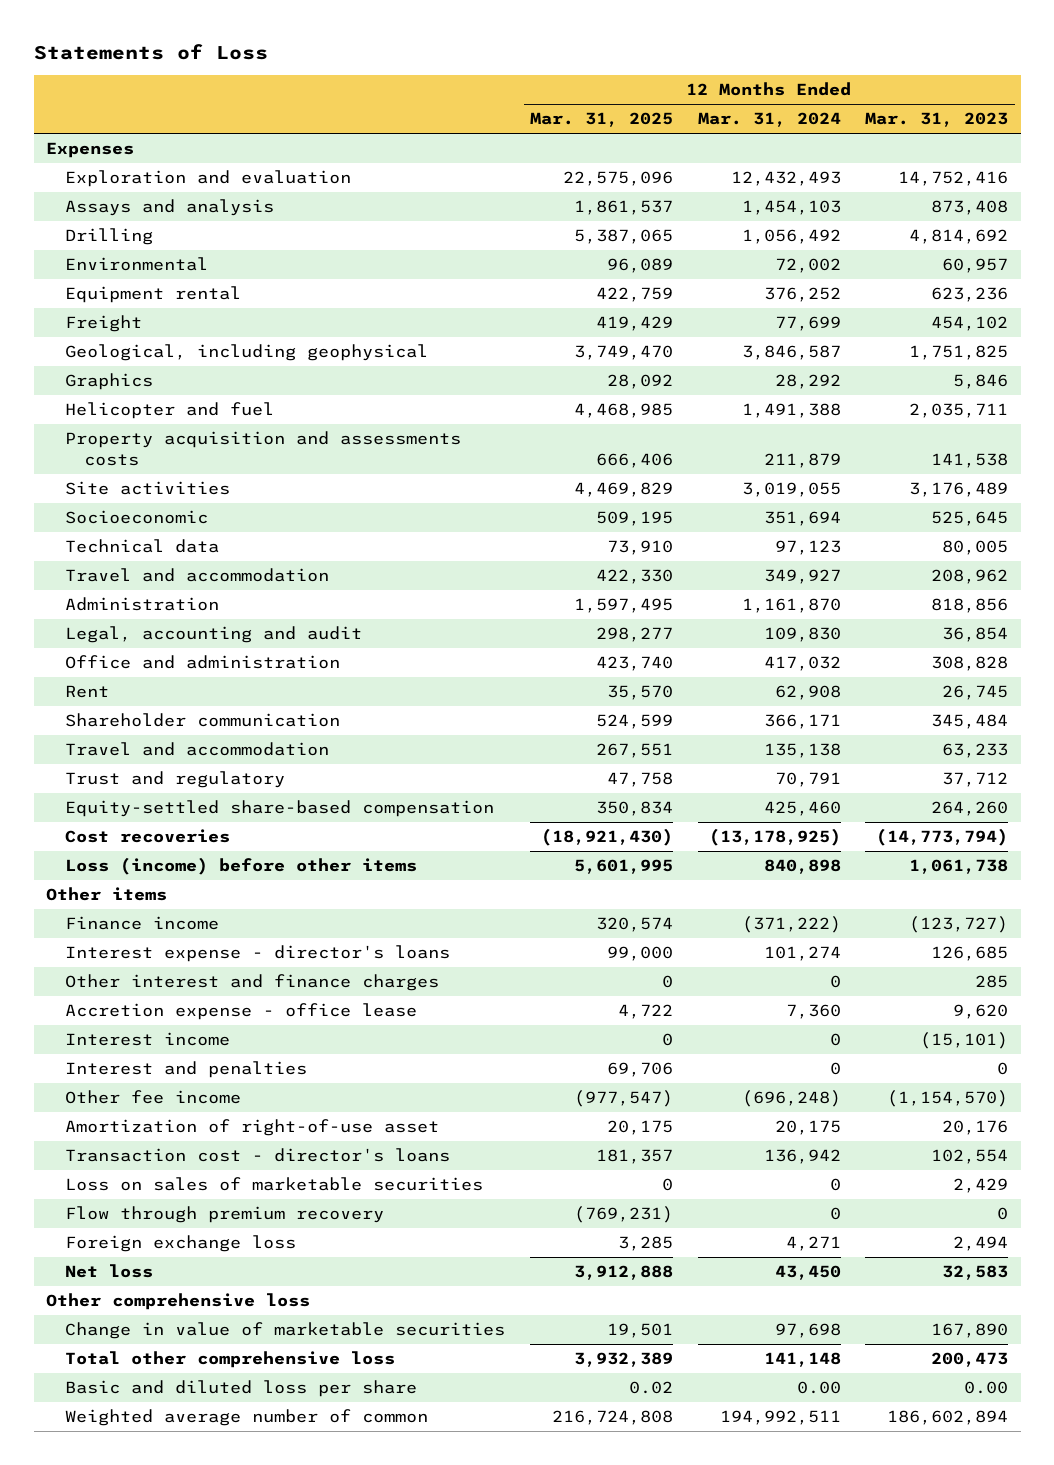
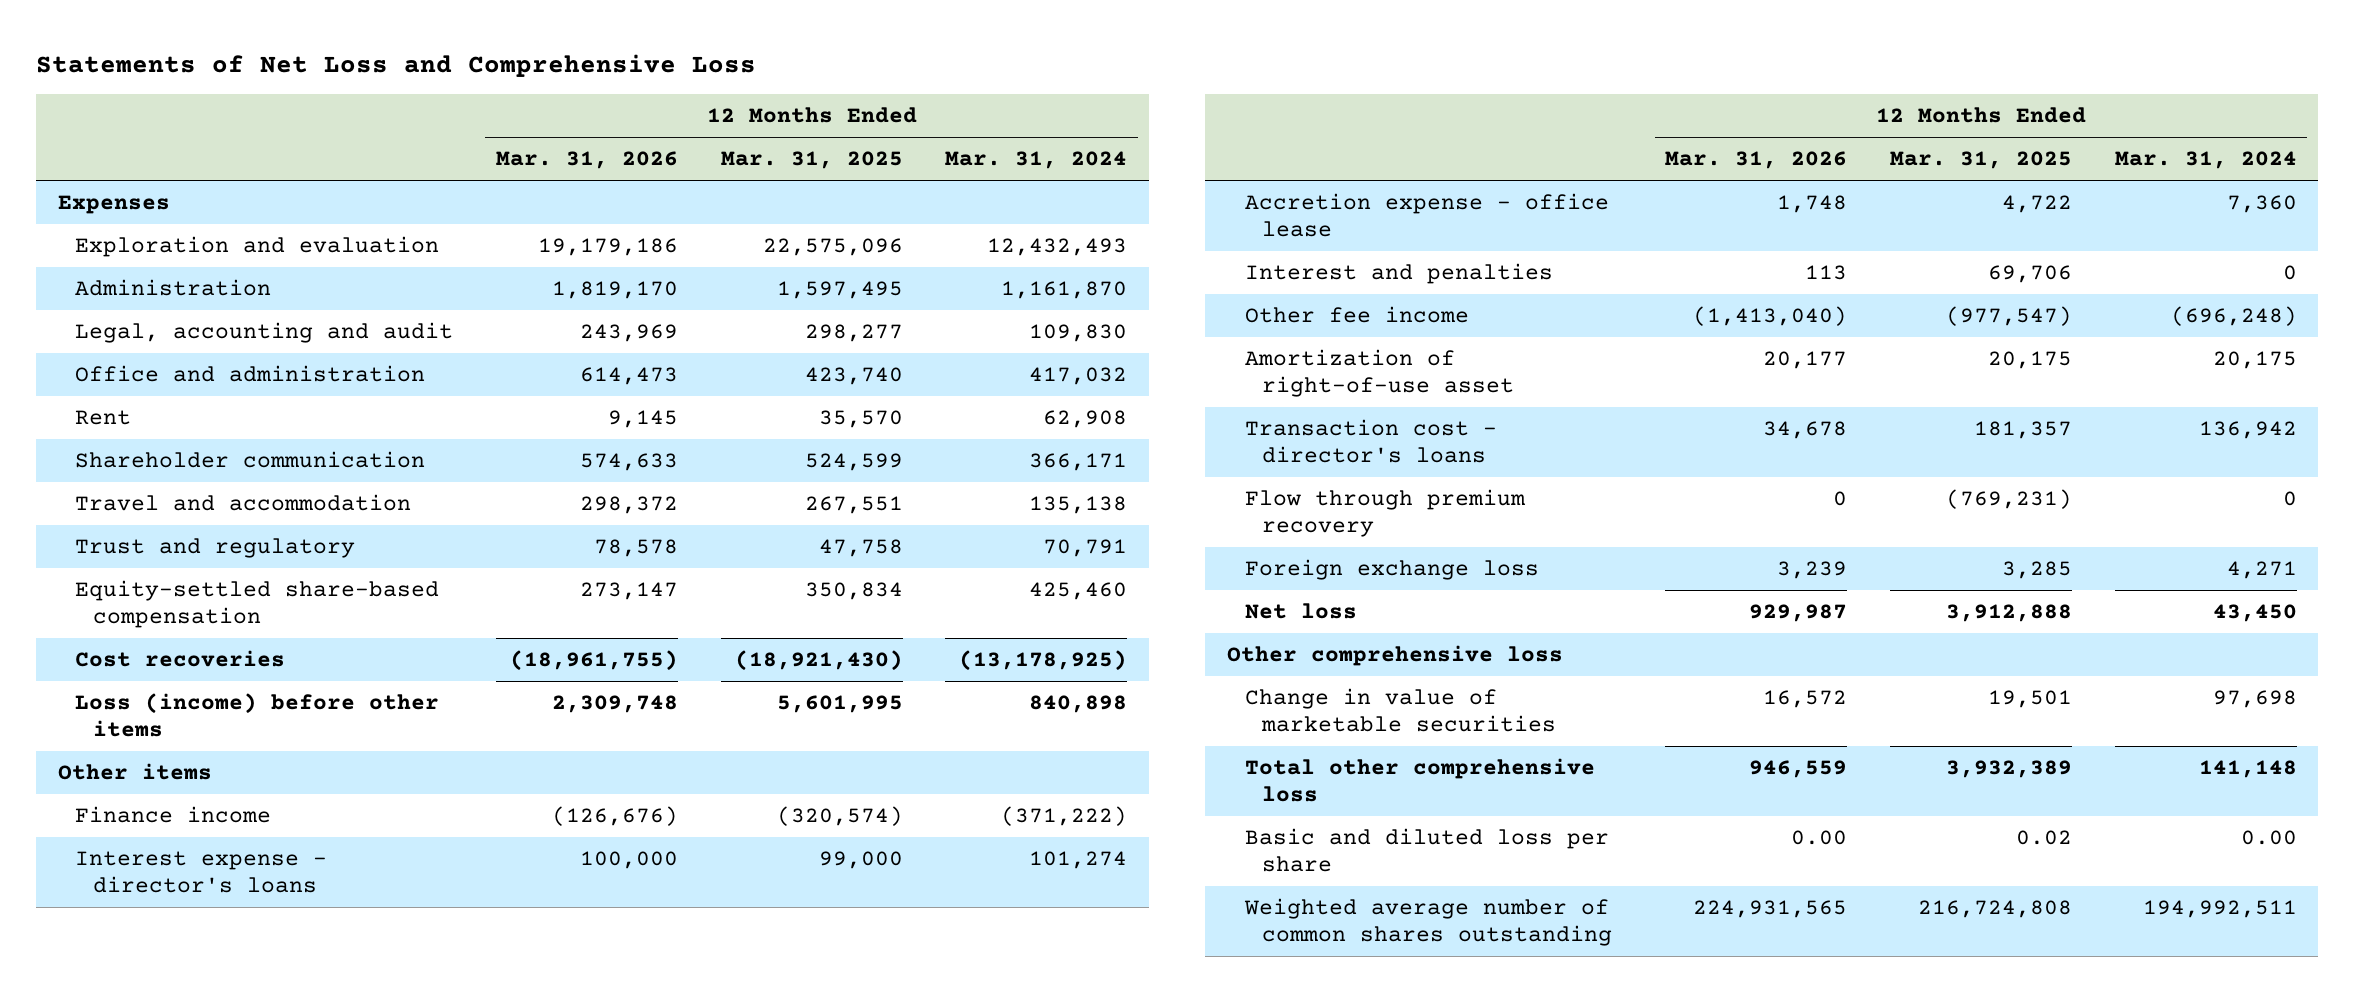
- Statements of Loss
+ Statements of Net Loss and Comprehensive Loss
- | 12 Months Ended Mar. 31, 2025 | 12 Months Ended Mar. 31, 2024 | 12 Months Ended Mar. 31, 2023
+ | 12 Months Ended Mar. 31, 2026 | 12 Months Ended Mar. 31, 2025 | 12 Months Ended Mar. 31, 2024
- Assays and analysis | 1,861,537 | 1,454,103 | 873,408
- Drilling | 5,387,065 | 1,056,492 | 4,814,692
- Environmental | 96,089 | 72,002 | 60,957
- Equipment rental | 422,759 | 376,252 | 623,236
- Freight | 419,429 | 77,699 | 454,102
- Geological, including geophysical | 3,749,470 | 3,846,587 | 1,751,825
- Graphics | 28,092 | 28,292 | 5,846
- Helicopter and fuel | 4,468,985 | 1,491,388 | 2,035,711
- Property acquisition and assessments costs | 666,406 | 211,879 | 141,538
- Site activities | 4,469,829 | 3,019,055 | 3,176,489
- Socioeconomic | 509,195 | 351,694 | 525,645
- Technical data | 73,910 | 97,123 | 80,005
- Travel and accommodation | 422,330 | 349,927 | 208,962
- Finance income | 320,574 | (371,222) | (123,727)
+ Finance income | (126,676) | (320,574) | (371,222)
- Other interest and finance charges | 0 | 0 | 285
- Interest income | 0 | 0 | (15,101)
- Loss on sales of marketable securities | 0 | 0 | 2,429
- Weighted average number of common | 216,724,808 | 194,992,511 | 186,602,894
+ Weighted average number of common shares outstanding | 224,931,565 | 216,724,808 | 194,992,511

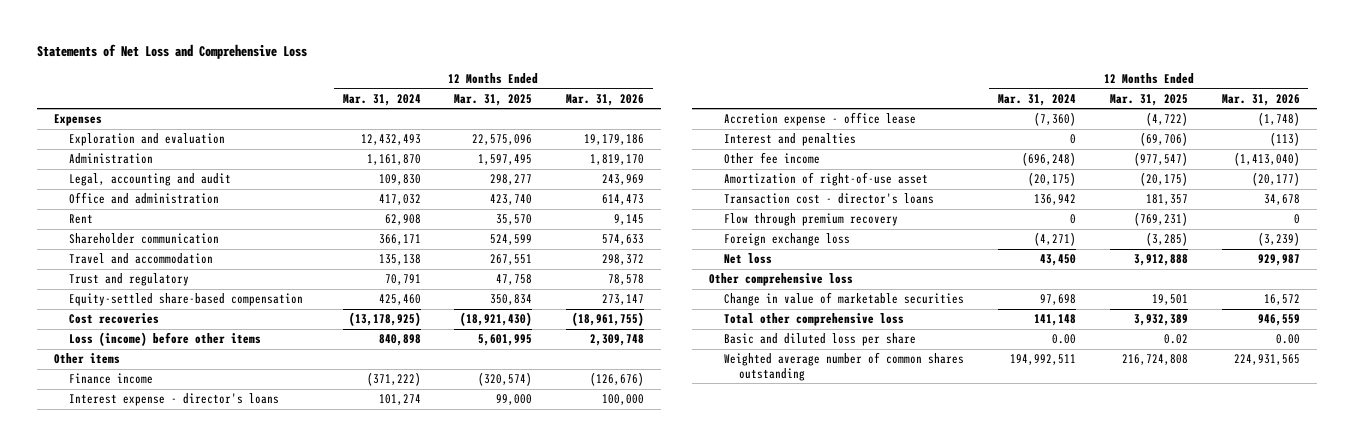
- | 12 Months Ended Mar. 31, 2026 | 12 Months Ended Mar. 31, 2025 | 12 Months Ended Mar. 31, 2024
+ | 12 Months Ended Mar. 31, 2024 | 12 Months Ended Mar. 31, 2025 | 12 Months Ended Mar. 31, 2026
- Accretion expense - office lease | 1,748 | 4,722 | 7,360
- Interest and penalties | 113 | 69,706 | 0
+ Accretion expense - office lease | (7,360) | (4,722) | (1,748)
+ Interest and penalties | 0 | (69,706) | (113)
- Amortization of right-of-use asset | 20,177 | 20,175 | 20,175
+ Amortization of right-of-use asset | (20,175) | (20,175) | (20,177)
- Foreign exchange loss | 3,239 | 3,285 | 4,271
+ Foreign exchange loss | (4,271) | (3,285) | (3,239)

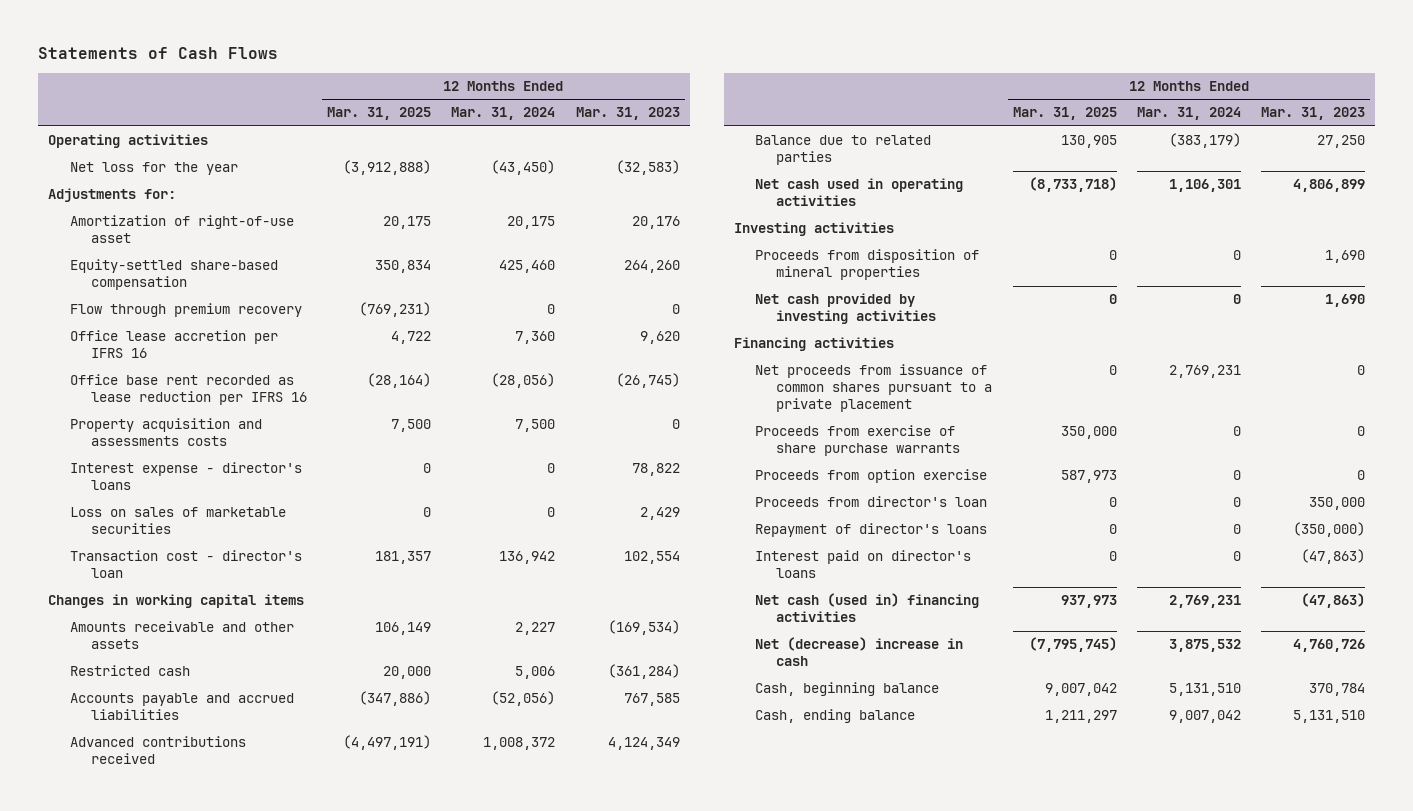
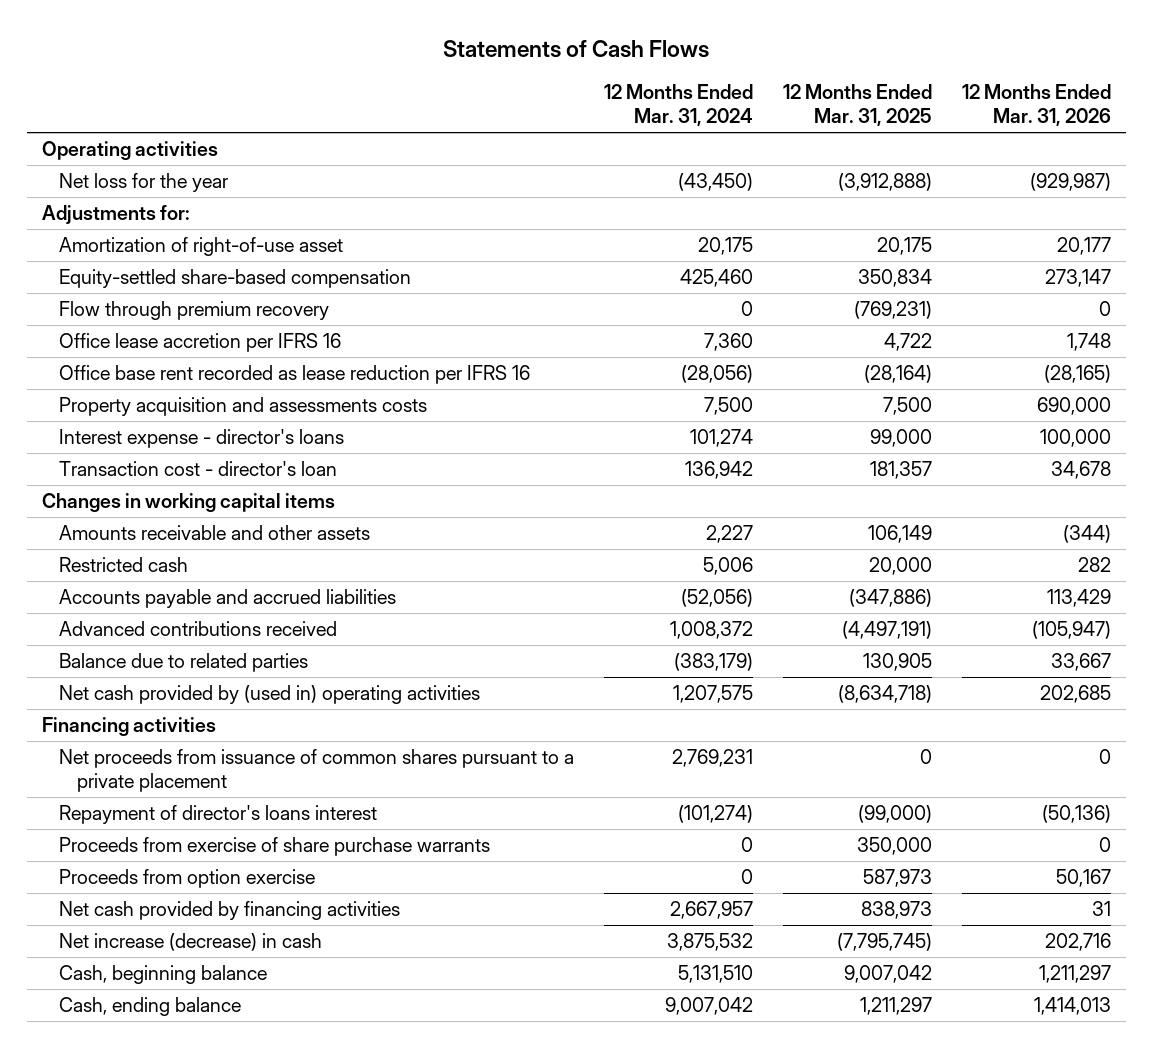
- | 12 Months Ended Mar. 31, 2025 | 12 Months Ended Mar. 31, 2024 | 12 Months Ended Mar. 31, 2023
+ | 12 Months Ended Mar. 31, 2024 | 12 Months Ended Mar. 31, 2025 | 12 Months Ended Mar. 31, 2026
- Interest expense - director's loans | 0 | 0 | 78,822
- Loss on sales of marketable securities | 0 | 0 | 2,429
+ Interest expense - director's loans | 101,274 | 99,000 | 100,000
- Net cash used in operating activities | (8,733,718) | 1,106,301 | 4,806,899
- Investing activities
- Proceeds from disposition of mineral properties | 0 | 0 | 1,690
- Net cash provided by investing activities | 0 | 0 | 1,690
+ Net cash provided by (used in) operating activities | 1,207,575 | (8,634,718) | 202,685
+ Repayment of director's loans interest | (101,274) | (99,000) | (50,136)
- Proceeds from director's loan | 0 | 0 | 350,000
- Repayment of director's loans | 0 | 0 | (350,000)
- Interest paid on director's loans | 0 | 0 | (47,863)
- Net cash (used in) financing activities | 937,973 | 2,769,231 | (47,863)
- Net (decrease) increase in cash | (7,795,745) | 3,875,532 | 4,760,726
+ Net cash provided by financing activities | 2,667,957 | 838,973 | 31
+ Net increase (decrease) in cash | 3,875,532 | (7,795,745) | 202,716

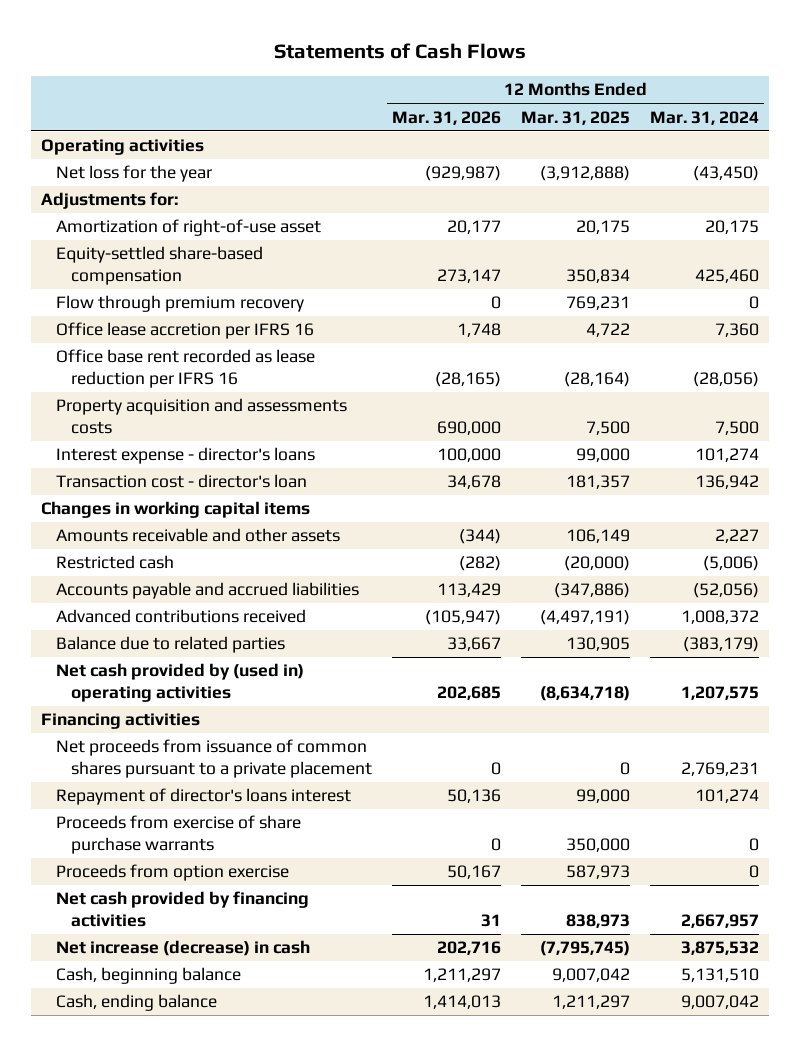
- | 12 Months Ended Mar. 31, 2024 | 12 Months Ended Mar. 31, 2025 | 12 Months Ended Mar. 31, 2026
+ | 12 Months Ended Mar. 31, 2026 | 12 Months Ended Mar. 31, 2025 | 12 Months Ended Mar. 31, 2024
- Flow through premium recovery | 0 | (769,231) | 0
+ Flow through premium recovery | 0 | 769,231 | 0
- Restricted cash | 5,006 | 20,000 | 282
+ Restricted cash | (282) | (20,000) | (5,006)
- Repayment of director's loans interest | (101,274) | (99,000) | (50,136)
+ Repayment of director's loans interest | 50,136 | 99,000 | 101,274

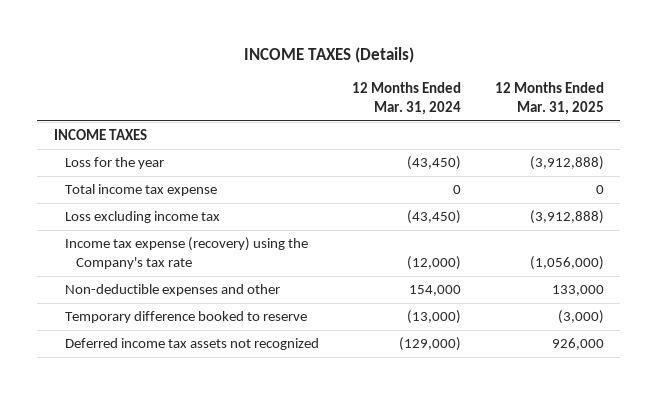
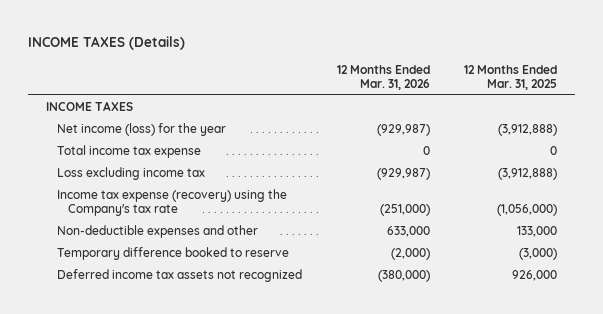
- | 12 Months Ended Mar. 31, 2024 | 12 Months Ended Mar. 31, 2025
+ | 12 Months Ended Mar. 31, 2026 | 12 Months Ended Mar. 31, 2025
- Loss for the year | (43,450) | (3,912,888)
+ Net income (loss) for the year | (929,987) | (3,912,888)

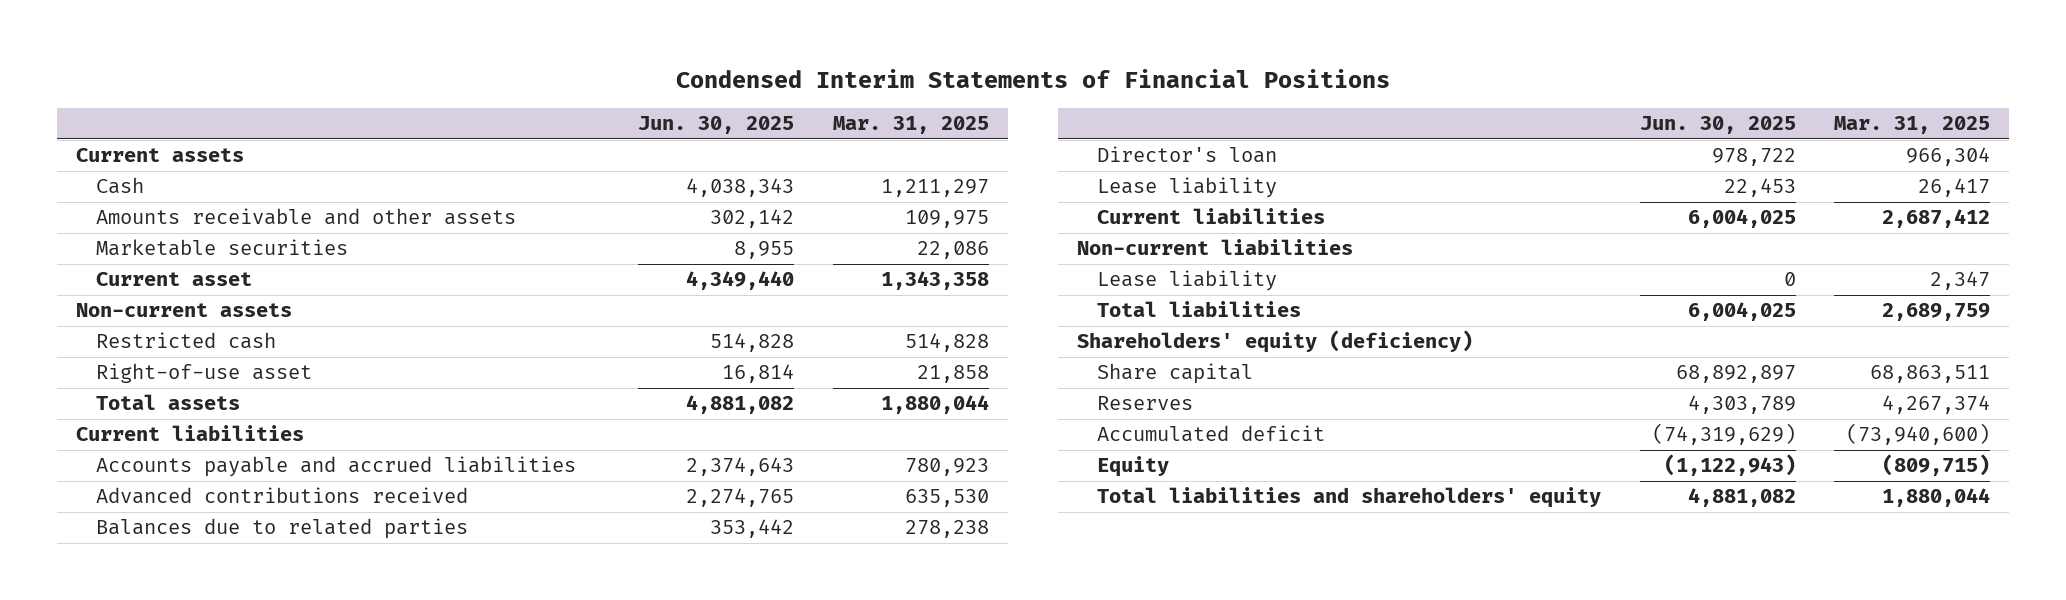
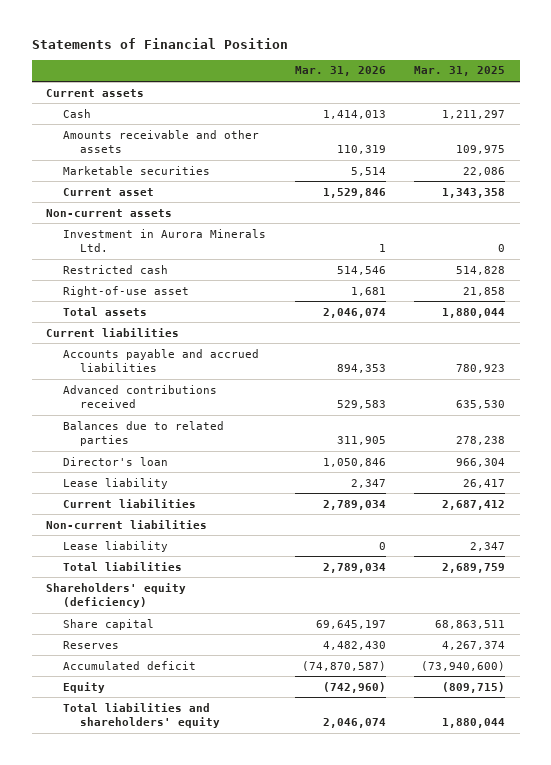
- Condensed Interim Statements of Financial Positions
+ Statements of Financial Position
- | Jun. 30, 2025 | Mar. 31, 2025
+ | Mar. 31, 2026 | Mar. 31, 2025
+ Investment in Aurora Minerals Ltd. | 1 | 0

